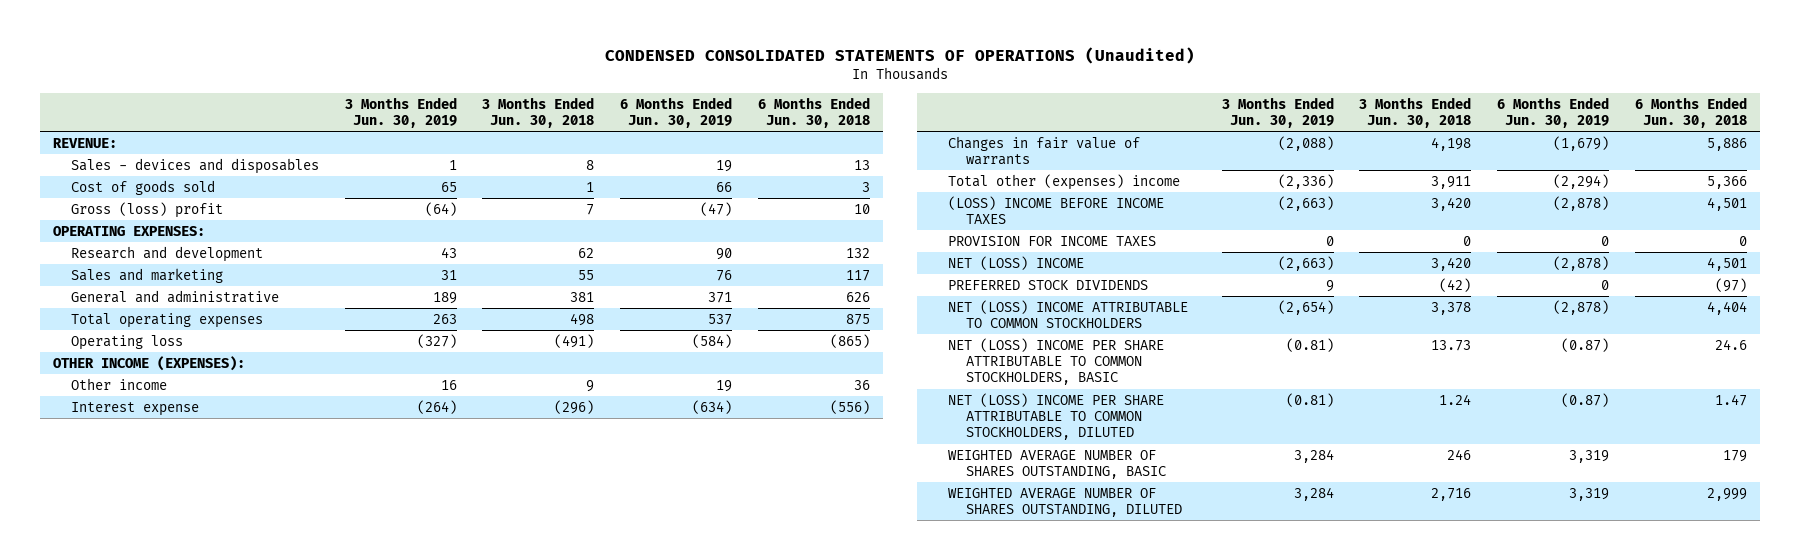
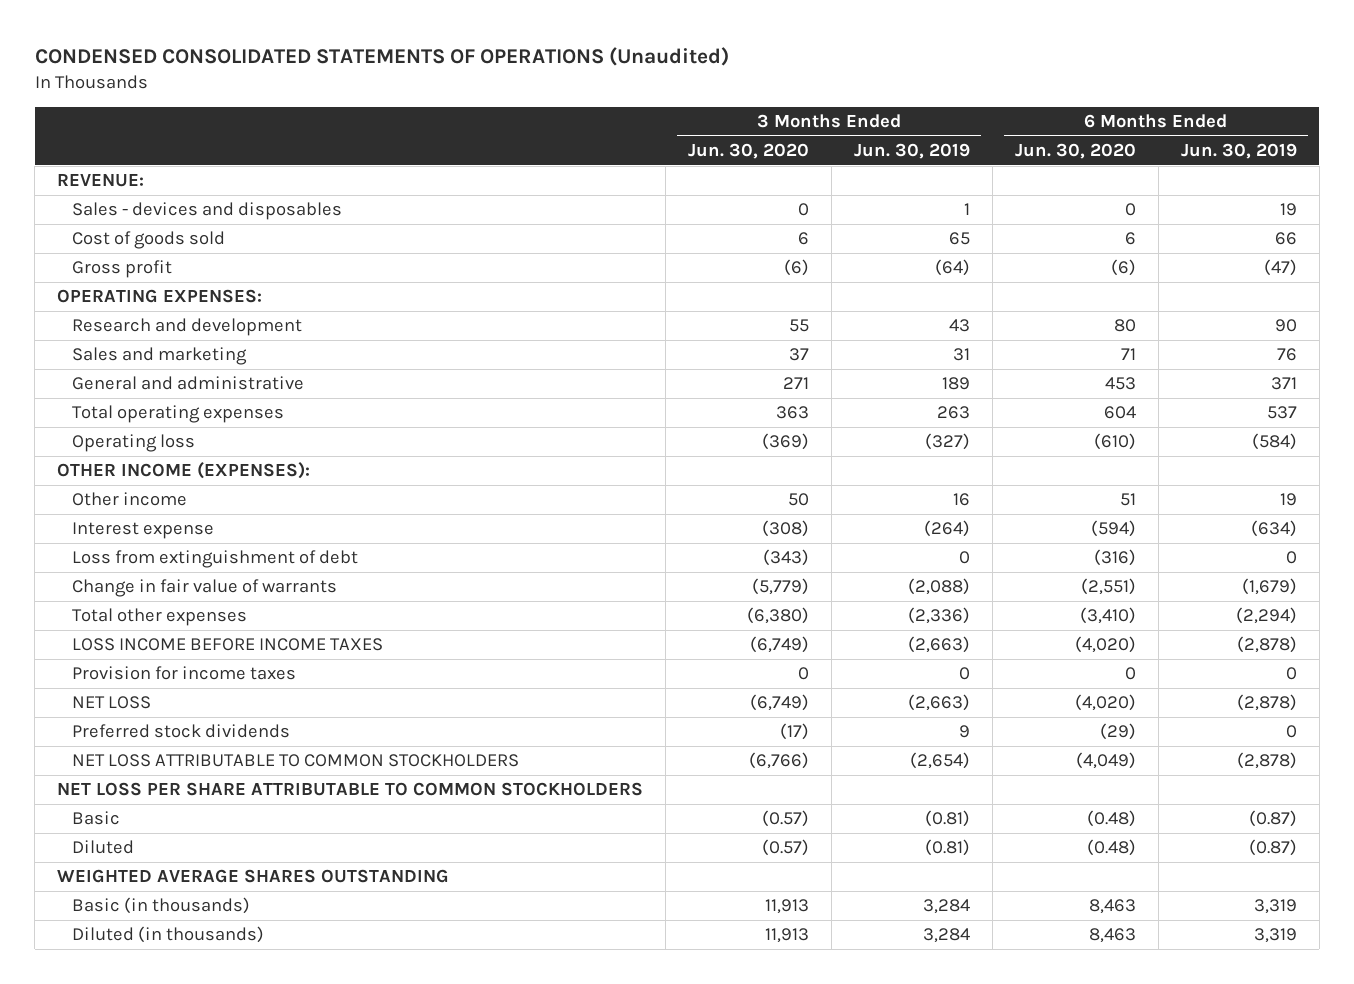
- | 3 Months Ended Jun. 30, 2019 | 3 Months Ended Jun. 30, 2018 | 6 Months Ended Jun. 30, 2019 | 6 Months Ended Jun. 30, 2018
+ | 3 Months Ended Jun. 30, 2020 | 3 Months Ended Jun. 30, 2019 | 6 Months Ended Jun. 30, 2020 | 6 Months Ended Jun. 30, 2019
- Gross (loss) profit | (64) | 7 | (47) | 10
+ Gross profit | (6) | (64) | (6) | (47)
- Changes in fair value of warrants | (2,088) | 4,198 | (1,679) | 5,886
- Total other (expenses) income | (2,336) | 3,911 | (2,294) | 5,366
- (LOSS) INCOME BEFORE INCOME TAXES | (2,663) | 3,420 | (2,878) | 4,501
- PROVISION FOR INCOME TAXES | 0 | 0 | 0 | 0
- NET (LOSS) INCOME | (2,663) | 3,420 | (2,878) | 4,501
- PREFERRED STOCK DIVIDENDS | 9 | (42) | 0 | (97)
- NET (LOSS) INCOME ATTRIBUTABLE TO COMMON STOCKHOLDERS | (2,654) | 3,378 | (2,878) | 4,404
- NET (LOSS) INCOME PER SHARE ATTRIBUTABLE TO COMMON STOCKHOLDERS, BASIC | (0.81) | 13.73 | (0.87) | 24.6
- NET (LOSS) INCOME PER SHARE ATTRIBUTABLE TO COMMON STOCKHOLDERS, DILUTED | (0.81) | 1.24 | (0.87) | 1.47
- WEIGHTED AVERAGE NUMBER OF SHARES OUTSTANDING, BASIC | 3,284 | 246 | 3,319 | 179
- WEIGHTED AVERAGE NUMBER OF SHARES OUTSTANDING, DILUTED | 3,284 | 2,716 | 3,319 | 2,999
+ Loss from extinguishment of debt | (343) | 0 | (316) | 0
+ Change in fair value of warrants | (5,779) | (2,088) | (2,551) | (1,679)
+ Total other expenses | (6,380) | (2,336) | (3,410) | (2,294)
+ LOSS INCOME BEFORE INCOME TAXES | (6,749) | (2,663) | (4,020) | (2,878)
+ Provision for income taxes | 0 | 0 | 0 | 0
+ NET LOSS | (6,749) | (2,663) | (4,020) | (2,878)
+ Preferred stock dividends | (17) | 9 | (29) | 0
+ NET LOSS ATTRIBUTABLE TO COMMON STOCKHOLDERS | (6,766) | (2,654) | (4,049) | (2,878)
+ NET LOSS PER SHARE ATTRIBUTABLE TO COMMON STOCKHOLDERS
+ Basic | (0.57) | (0.81) | (0.48) | (0.87)
+ Diluted | (0.57) | (0.81) | (0.48) | (0.87)
+ WEIGHTED AVERAGE SHARES OUTSTANDING
+ Basic (in thousands) | 11,913 | 3,284 | 8,463 | 3,319
+ Diluted (in thousands) | 11,913 | 3,284 | 8,463 | 3,319

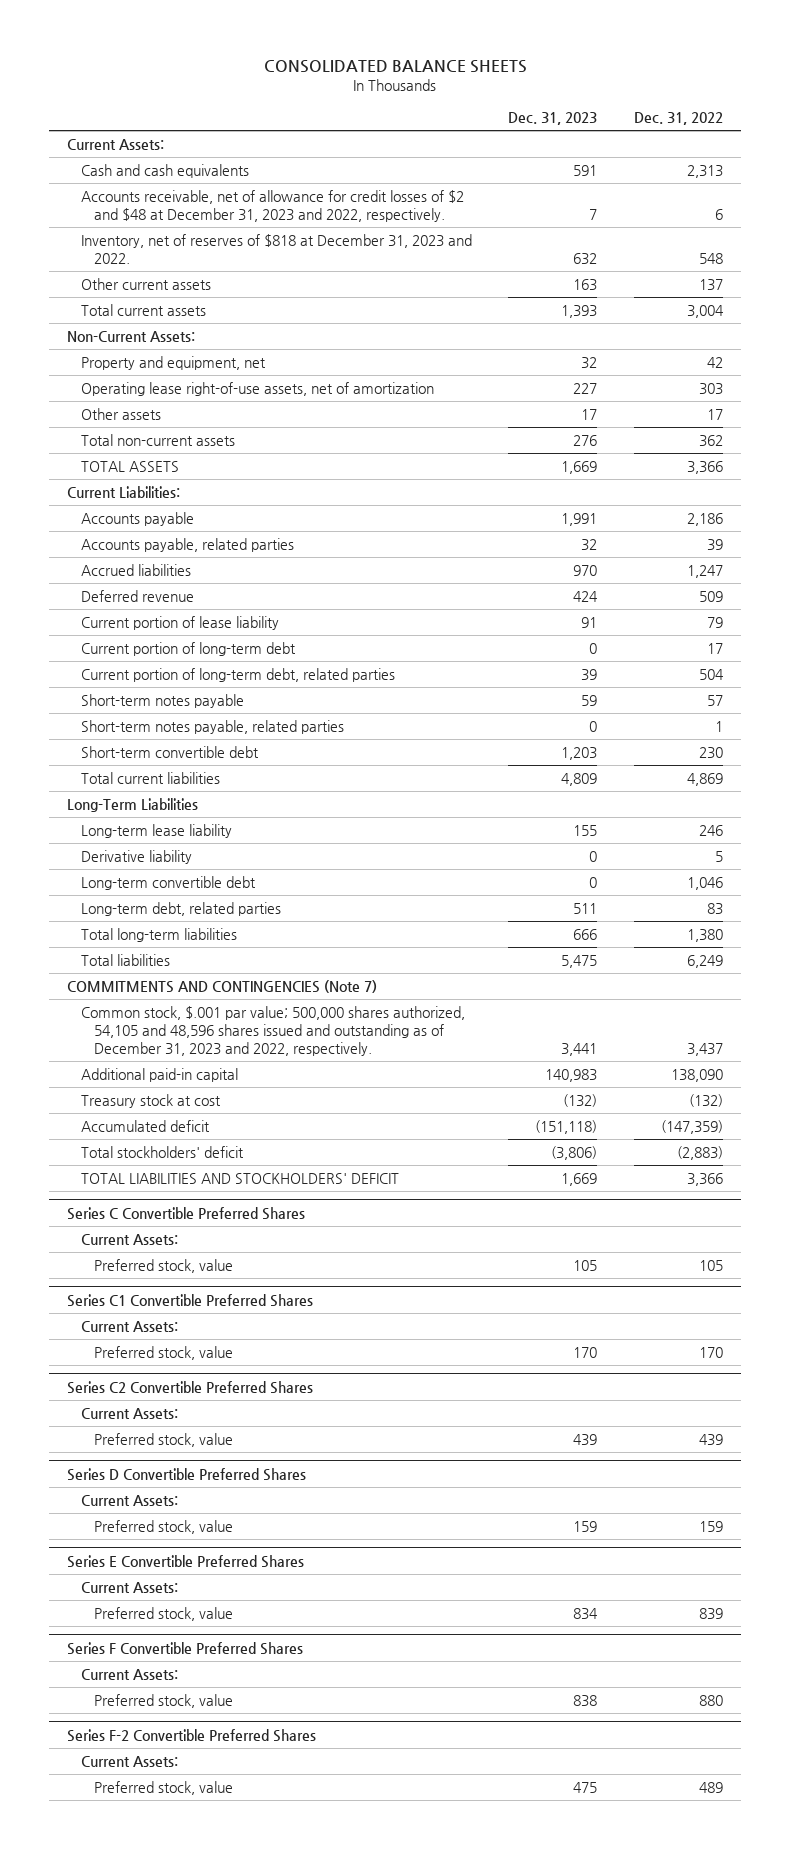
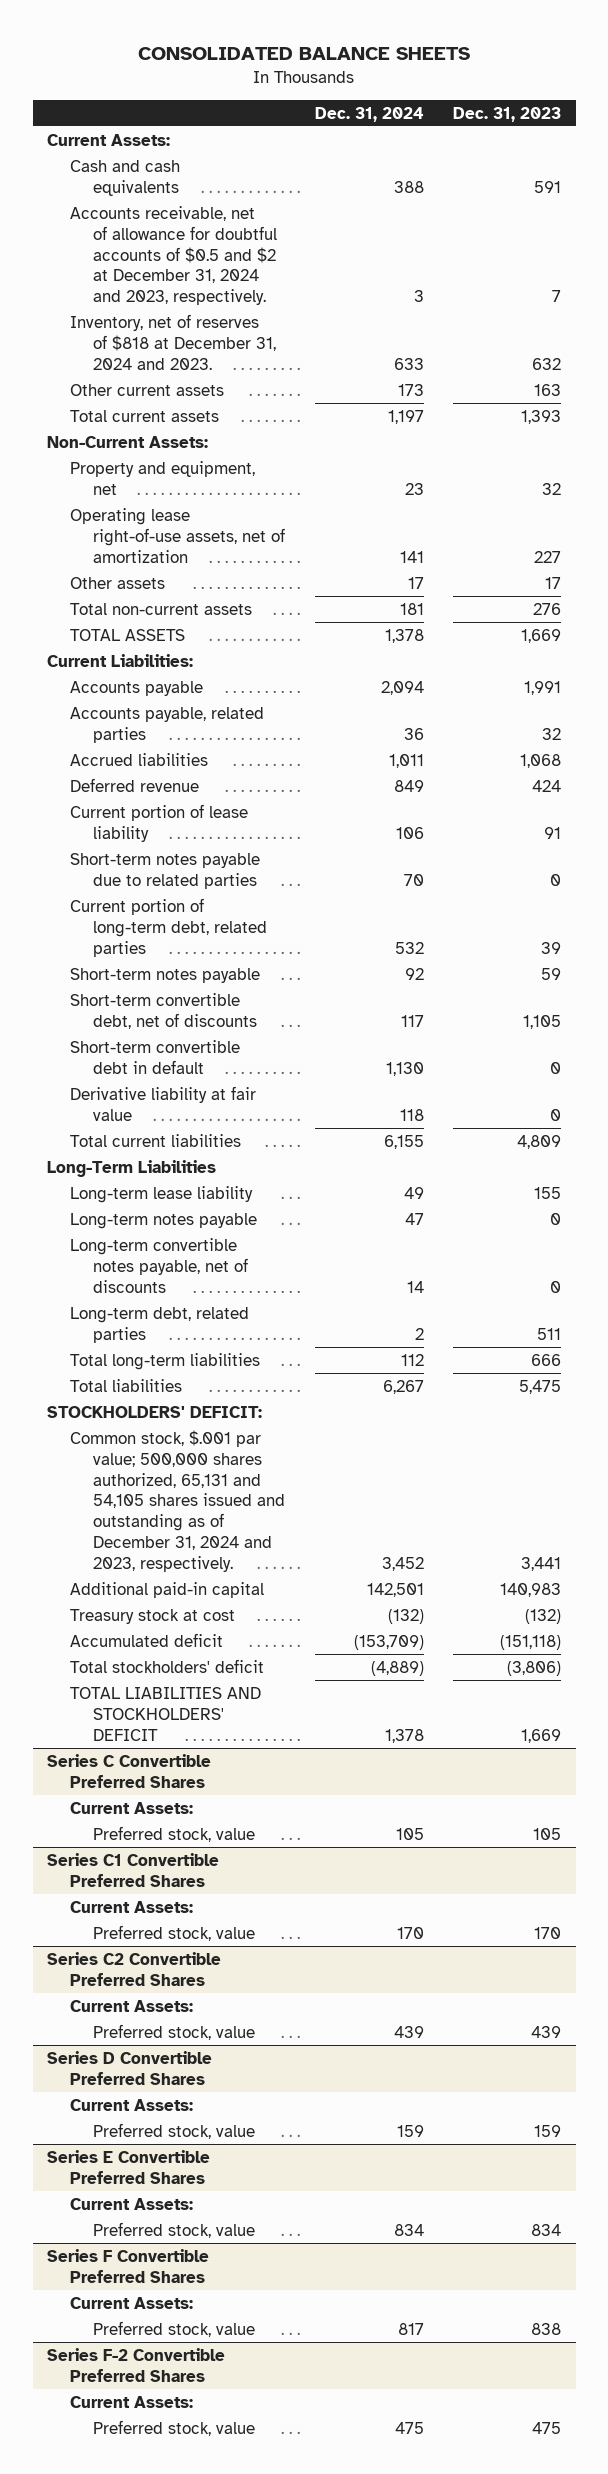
- | Dec. 31, 2023 | Dec. 31, 2022
+ | Dec. 31, 2024 | Dec. 31, 2023
- Accounts receivable, net of allowance for credit losses of $2 and $48 at December 31, 2023 and 2022, respectively. | 7 | 6
- Inventory, net of reserves of $818 at December 31, 2023 and 2022. | 632 | 548
+ Accounts receivable, net of allowance for doubtful accounts of $0.5 and $2 at December 31, 2024 and 2023, respectively. | 3 | 7
+ Inventory, net of reserves of $818 at December 31, 2024 and 2023. | 633 | 632
- Accrued liabilities | 970 | 1,247
+ Accrued liabilities | 1,011 | 1,068
- Current portion of long-term debt | 0 | 17
+ Short-term notes payable due to related parties | 70 | 0
- Short-term notes payable, related parties | 0 | 1
- Short-term convertible debt | 1,203 | 230
+ Short-term convertible debt, net of discounts | 117 | 1,105
+ Short-term convertible debt in default | 1,130 | 0
+ Derivative liability at fair value | 118 | 0
- Derivative liability | 0 | 5
- Long-term convertible debt | 0 | 1,046
+ Long-term notes payable | 47 | 0
+ Long-term convertible notes payable, net of discounts | 14 | 0
- COMMITMENTS AND CONTINGENCIES (Note 7)
- Common stock, $.001 par value; 500,000 shares authorized, 54,105 and 48,596 shares issued and outstanding as of December 31, 2023 and 2022, respectively. | 3,441 | 3,437
+ STOCKHOLDERS' DEFICIT:
+ Common stock, $.001 par value; 500,000 shares authorized, 65,131 and 54,105 shares issued and outstanding as of December 31, 2024 and 2023, respectively. | 3,452 | 3,441

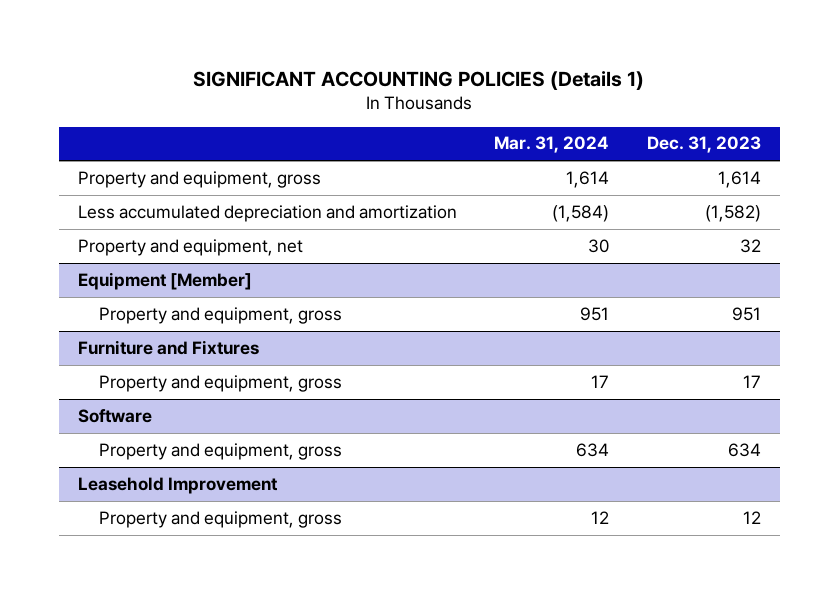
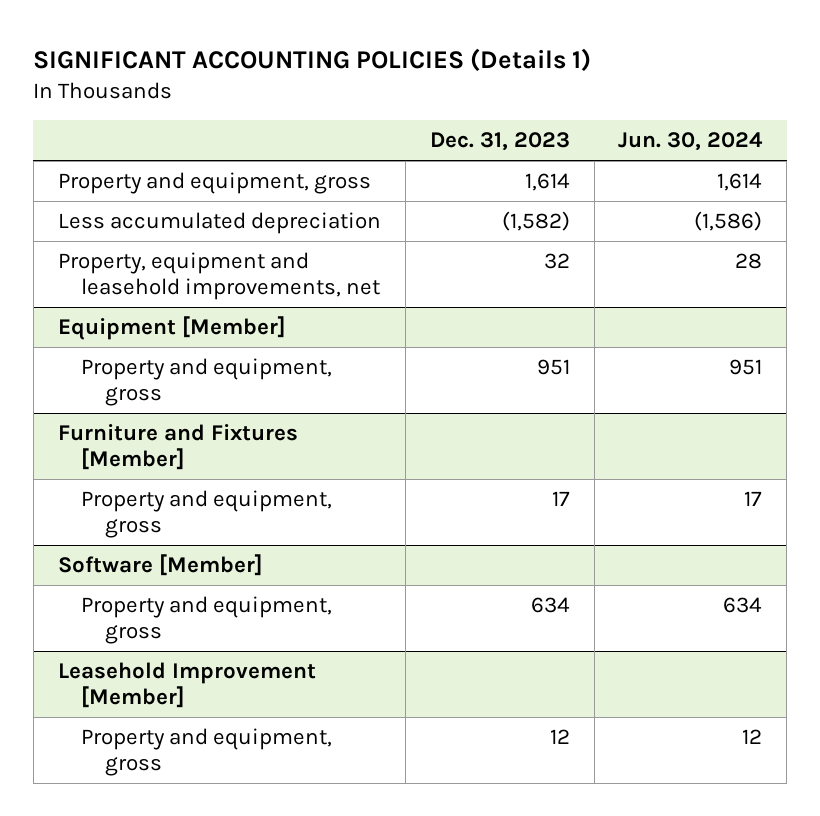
- | Mar. 31, 2024 | Dec. 31, 2023
+ | Dec. 31, 2023 | Jun. 30, 2024
- Less accumulated depreciation and amortization | (1,584) | (1,582)
- Property and equipment, net | 30 | 32
+ Less accumulated depreciation | (1,582) | (1,586)
+ Property, equipment and leasehold improvements, net | 32 | 28
- Furniture and Fixtures
+ Furniture and Fixtures [Member]
- Software
+ Software [Member]
- Leasehold Improvement
+ Leasehold Improvement [Member]

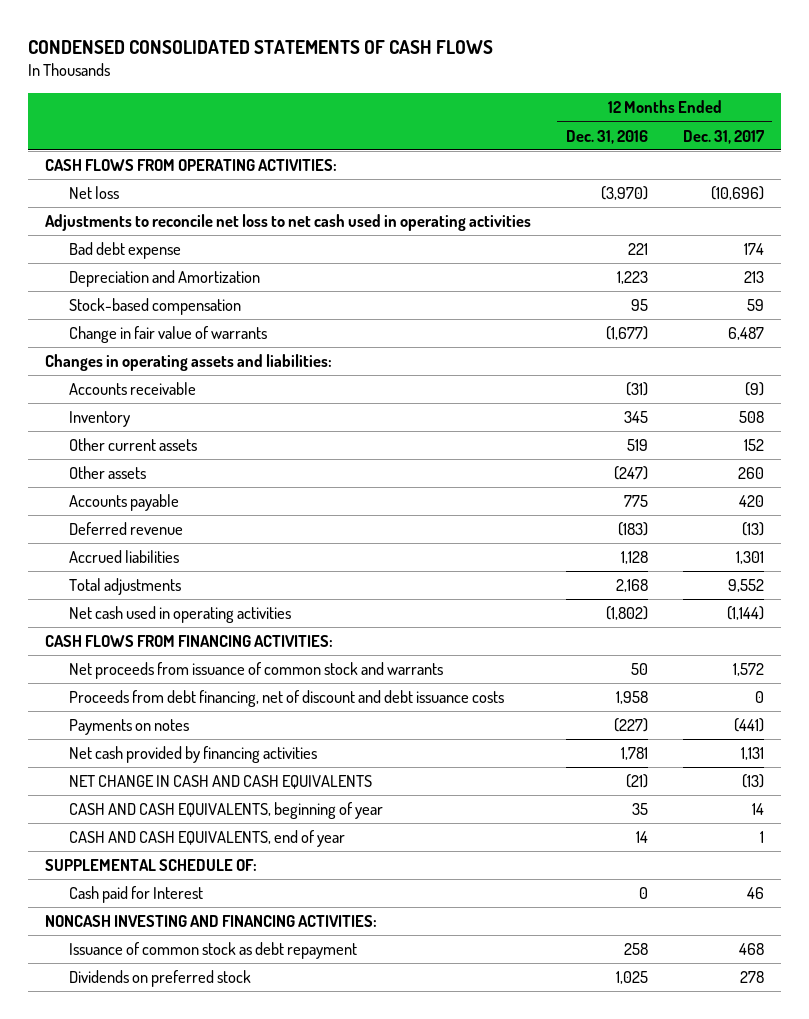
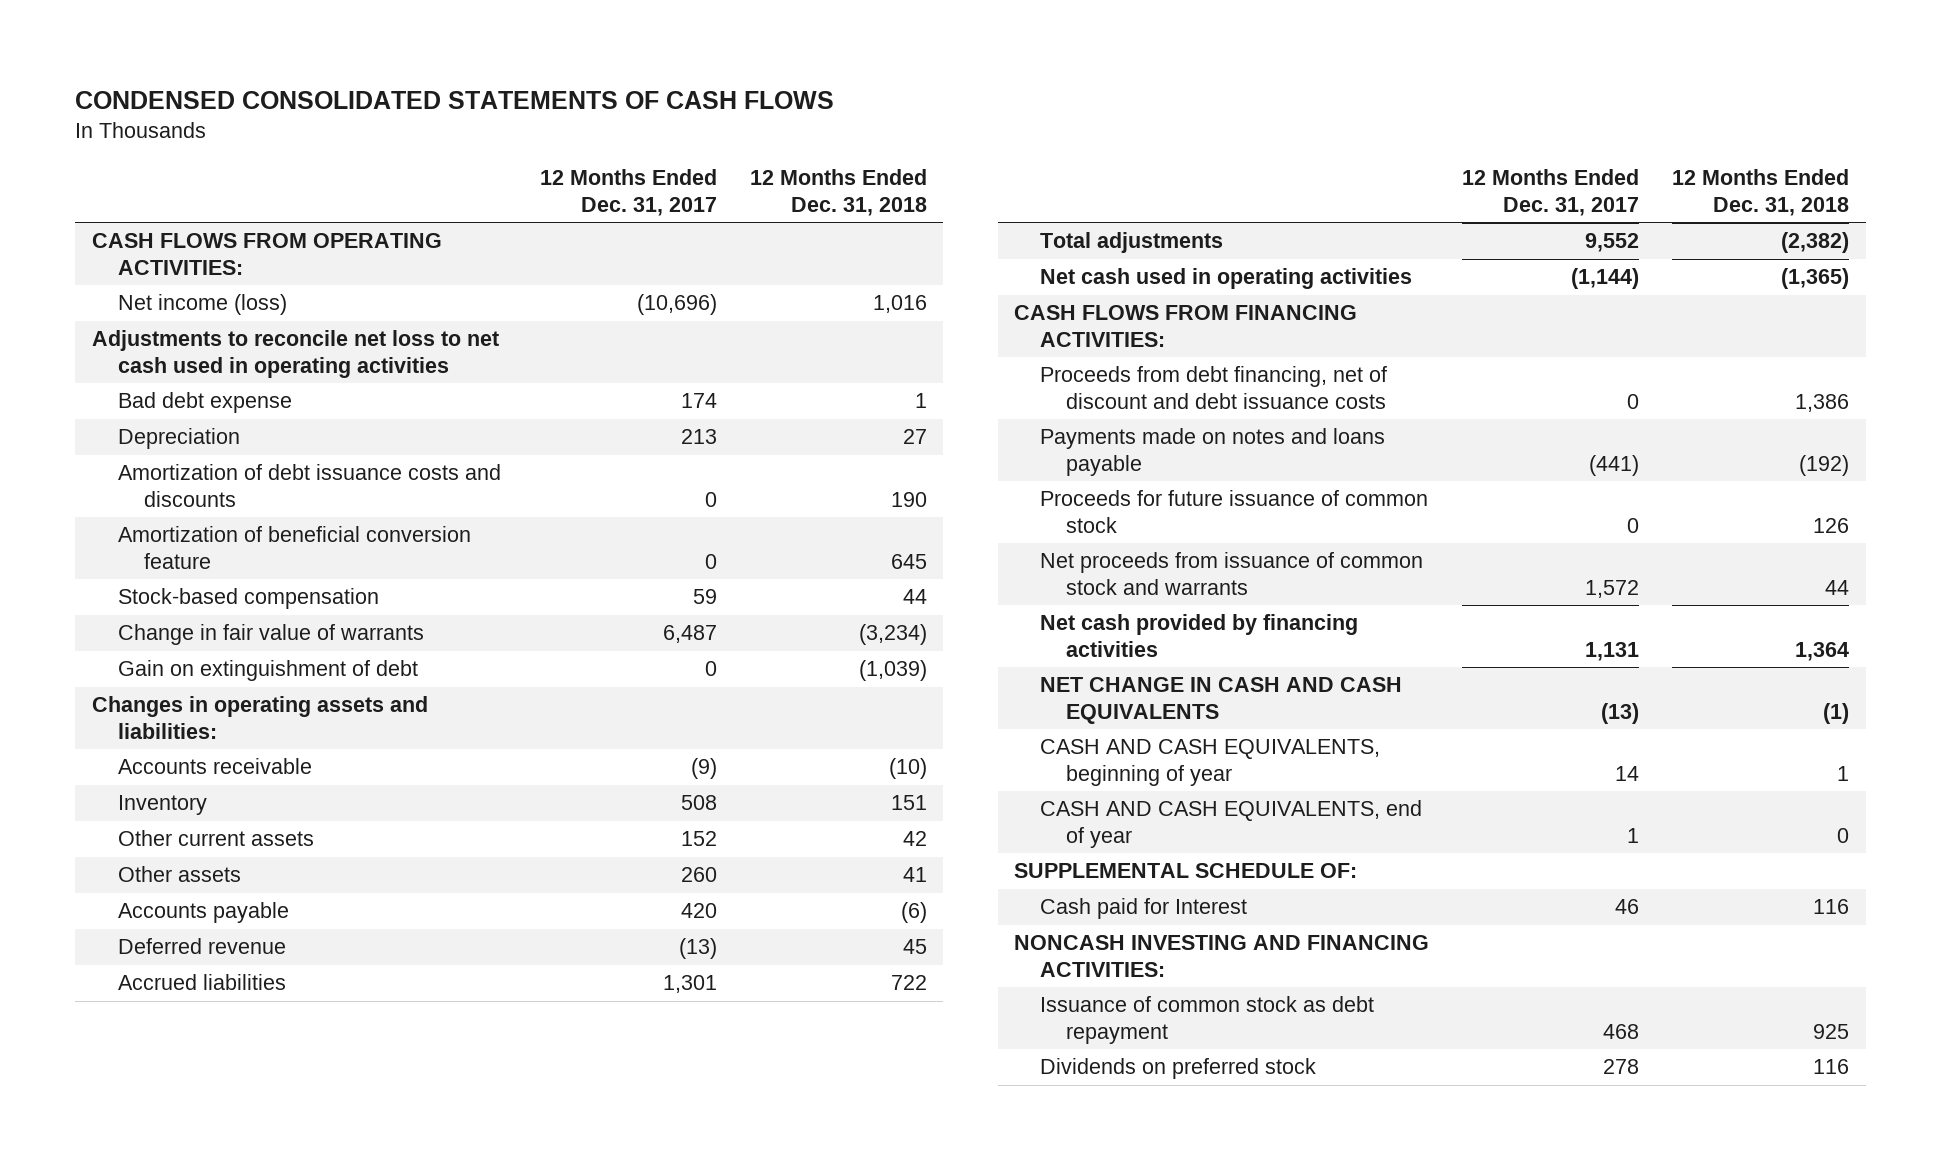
- | 12 Months Ended Dec. 31, 2016 | 12 Months Ended Dec. 31, 2017
+ | 12 Months Ended Dec. 31, 2017 | 12 Months Ended Dec. 31, 2018
- Net loss | (3,970) | (10,696)
+ Net income (loss) | (10,696) | 1,016
- Depreciation and Amortization | 1,223 | 213
+ Depreciation | 213 | 27
+ Amortization of debt issuance costs and discounts | 0 | 190
+ Amortization of beneficial conversion feature | 0 | 645
+ Gain on extinguishment of debt | 0 | (1,039)
- Payments on notes | (227) | (441)
+ Payments made on notes and loans payable | (441) | (192)
+ Proceeds for future issuance of common stock | 0 | 126
moved down: Net proceeds from issuance of common stock and warrants | 1,572 | 44

